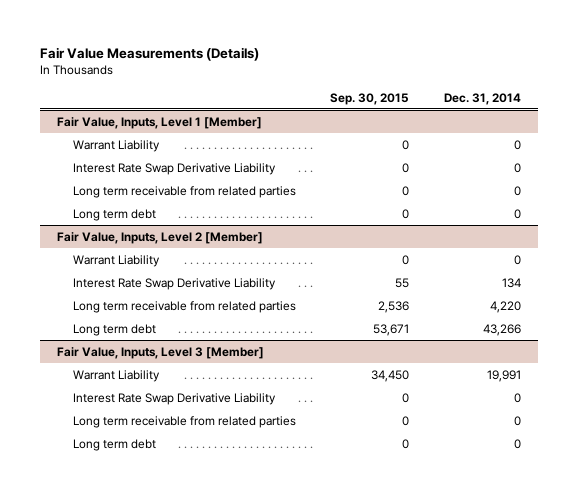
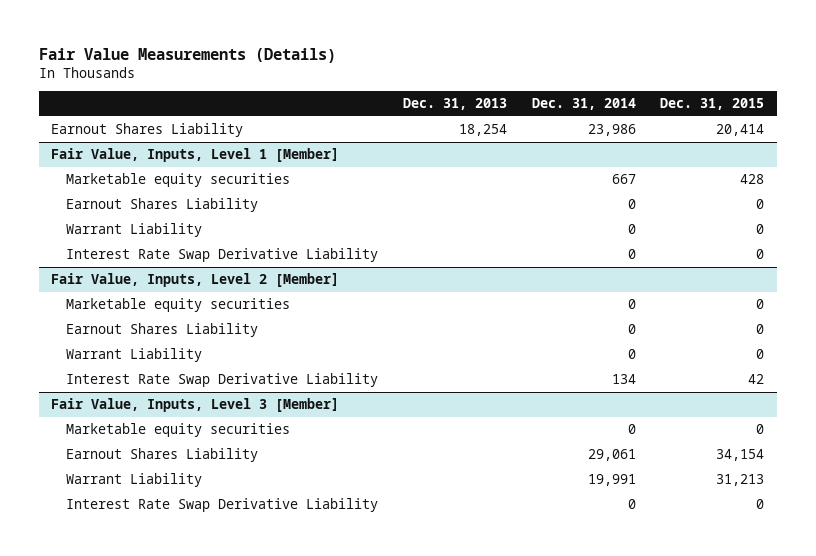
- | Sep. 30, 2015 | Dec. 31, 2014
+ | Dec. 31, 2013 | Dec. 31, 2014 | Dec. 31, 2015
+ Earnout Shares Liability | 18,254 | 23,986 | 20,414
@ Fair Value, Inputs, Level 1 [Member]
+ Marketable equity securities | | 667 | 428
+ Earnout Shares Liability | | 0 | 0
- Long term receivable from related parties | 0 | 0
- Long term debt | 0 | 0
@ Fair Value, Inputs, Level 2 [Member]
+ Marketable equity securities | | 0 | 0
+ Earnout Shares Liability | | 0 | 0
- Long term receivable from related parties | 2,536 | 4,220
- Long term debt | 53,671 | 43,266
@ Fair Value, Inputs, Level 3 [Member]
+ Marketable equity securities | | 0 | 0
+ Earnout Shares Liability | | 29,061 | 34,154
- Long term receivable from related parties | 0 | 0
- Long term debt | 0 | 0

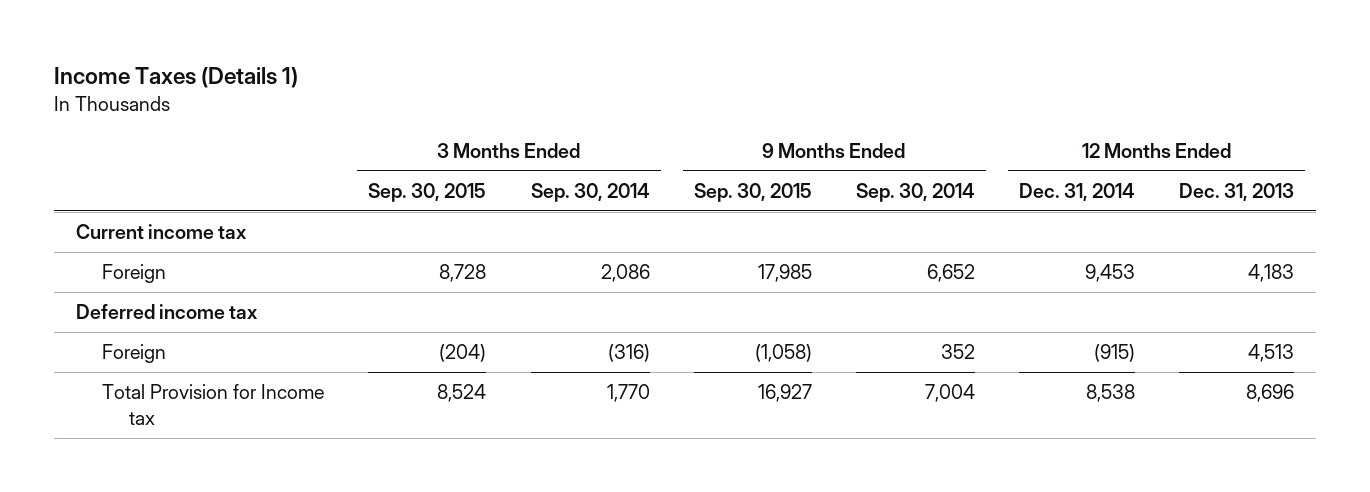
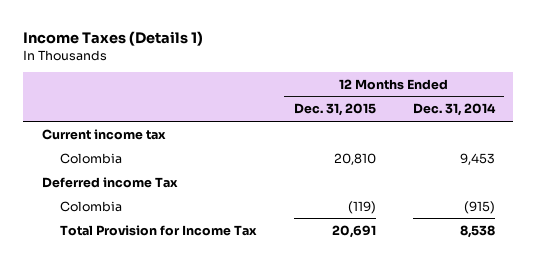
- | 3 Months Ended Sep. 30, 2015 | 3 Months Ended Sep. 30, 2014 | 9 Months Ended Sep. 30, 2015 | 9 Months Ended Sep. 30, 2014 | 12 Months Ended Dec. 31, 2014 | 12 Months Ended Dec. 31, 2013
+ | 12 Months Ended Dec. 31, 2015 | 12 Months Ended Dec. 31, 2014
- Foreign | 8,728 | 2,086 | 17,985 | 6,652 | 9,453 | 4,183
- Deferred income tax
- Foreign | (204) | (316) | (1,058) | 352 | (915) | 4,513
- Total Provision for Income tax | 8,524 | 1,770 | 16,927 | 7,004 | 8,538 | 8,696
+ Colombia | 20,810 | 9,453
+ Deferred income Tax
+ Colombia | (119) | (915)
+ Total Provision for Income Tax | 20,691 | 8,538

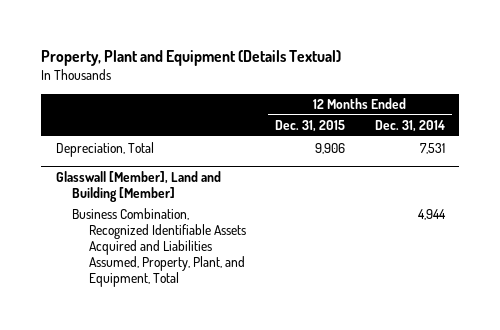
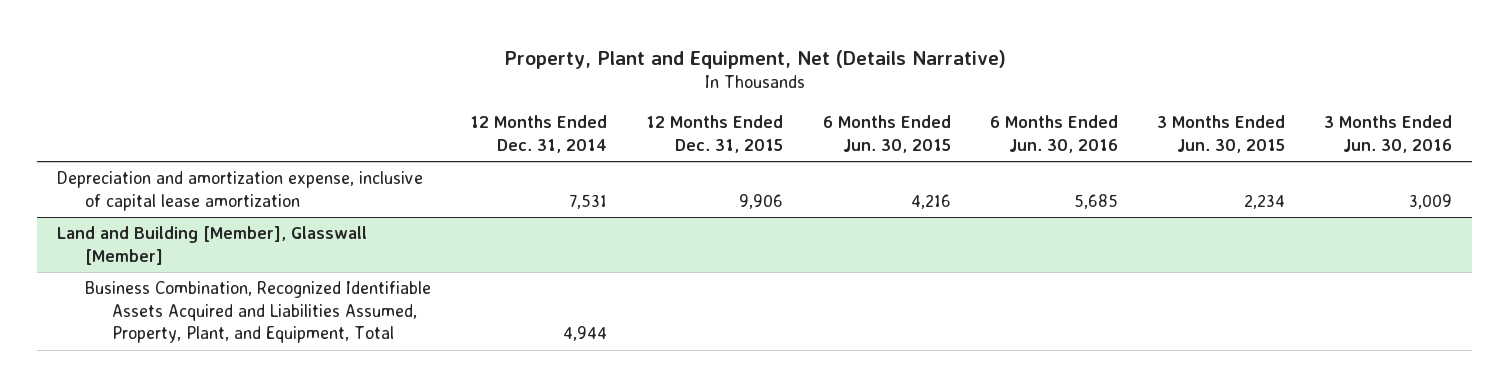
- Property, Plant and Equipment (Details Textual)
+ Property, Plant and Equipment, Net (Details Narrative)
- | 12 Months Ended Dec. 31, 2015 | 12 Months Ended Dec. 31, 2014
+ | 12 Months Ended Dec. 31, 2014 | 12 Months Ended Dec. 31, 2015 | 6 Months Ended Jun. 30, 2015 | 6 Months Ended Jun. 30, 2016 | 3 Months Ended Jun. 30, 2015 | 3 Months Ended Jun. 30, 2016
- Depreciation, Total | 9,906 | 7,531
- Glasswall [Member], Land and Building [Member]
+ Depreciation and amortization expense, inclusive of capital lease amortization | 7,531 | 9,906 | 4,216 | 5,685 | 2,234 | 3,009
+ Land and Building [Member], Glasswall [Member]

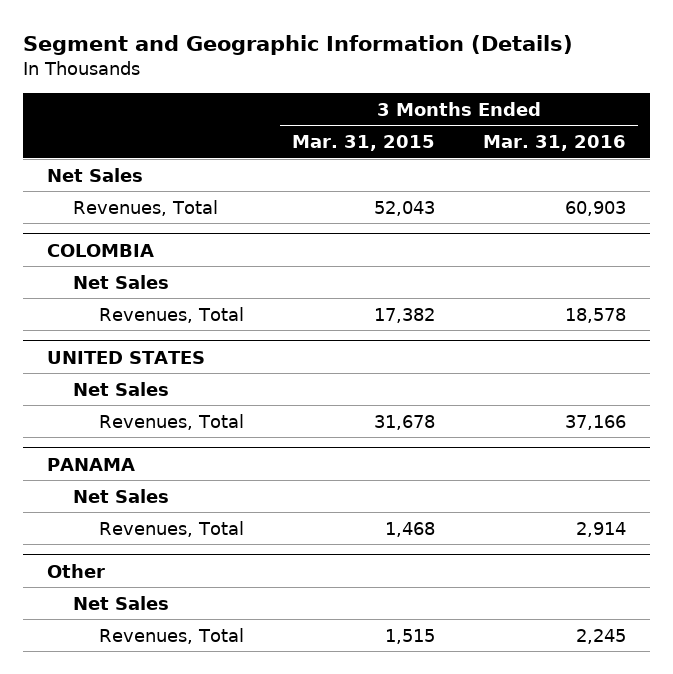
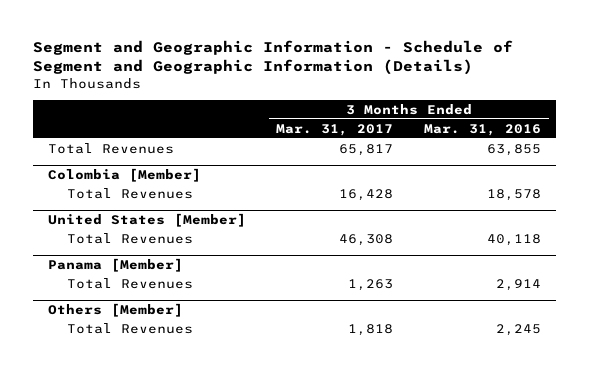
- Segment and Geographic Information (Details)
+ Segment and Geographic Information - Schedule of Segment and Geographic Information (Details)
- | 3 Months Ended Mar. 31, 2015 | 3 Months Ended Mar. 31, 2016
+ | 3 Months Ended Mar. 31, 2017 | 3 Months Ended Mar. 31, 2016
- Net Sales
- Revenues, Total | 52,043 | 60,903
- COLOMBIA
- Net Sales
- Revenues, Total | 17,382 | 18,578
- UNITED STATES
- Net Sales
- Revenues, Total | 31,678 | 37,166
- PANAMA
- Net Sales
- Revenues, Total | 1,468 | 2,914
- Other
- Net Sales
- Revenues, Total | 1,515 | 2,245
+ Total Revenues | 65,817 | 63,855
+ Colombia [Member]
+ Total Revenues | 16,428 | 18,578
+ United States [Member]
+ Total Revenues | 46,308 | 40,118
+ Panama [Member]
+ Total Revenues | 1,263 | 2,914
+ Others [Member]
+ Total Revenues | 1,818 | 2,245

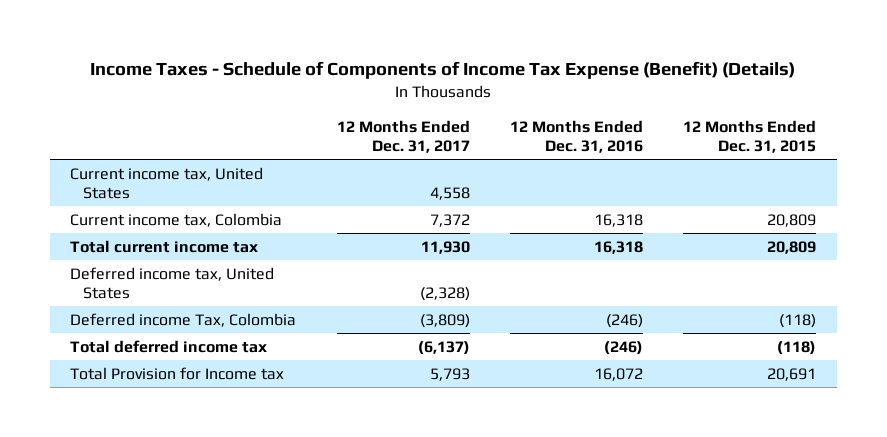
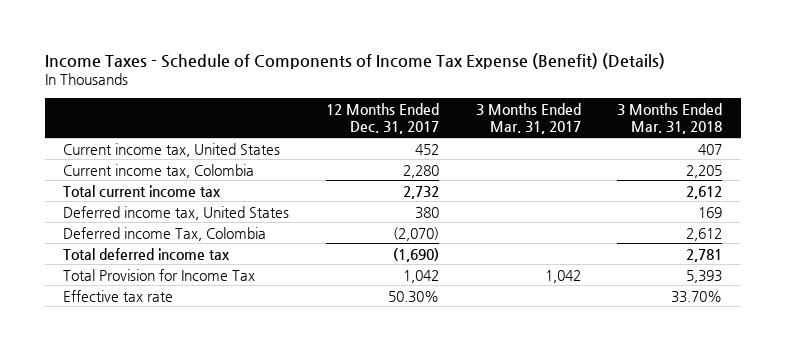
- | 12 Months Ended Dec. 31, 2017 | 12 Months Ended Dec. 31, 2016 | 12 Months Ended Dec. 31, 2015
+ | 12 Months Ended Dec. 31, 2017 | 3 Months Ended Mar. 31, 2017 | 3 Months Ended Mar. 31, 2018
- Current income tax, United States | 4,558 | |
- Current income tax, Colombia | 7,372 | 16,318 | 20,809
- Total current income tax | 11,930 | 16,318 | 20,809
- Deferred income tax, United States | (2,328) | |
- Deferred income Tax, Colombia | (3,809) | (246) | (118)
- Total deferred income tax | (6,137) | (246) | (118)
- Total Provision for Income tax | 5,793 | 16,072 | 20,691
+ Current income tax, United States | 452 | | 407
+ Current income tax, Colombia | 2,280 | | 2,205
+ Total current income tax | 2,732 | | 2,612
+ Deferred income tax, United States | 380 | | 169
+ Deferred income Tax, Colombia | (2,070) | | 2,612
+ Total deferred income tax | (1,690) | | 2,781
+ Total Provision for Income Tax | 1,042 | 1,042 | 5,393
+ Effective tax rate | 50.30% | | 33.70%

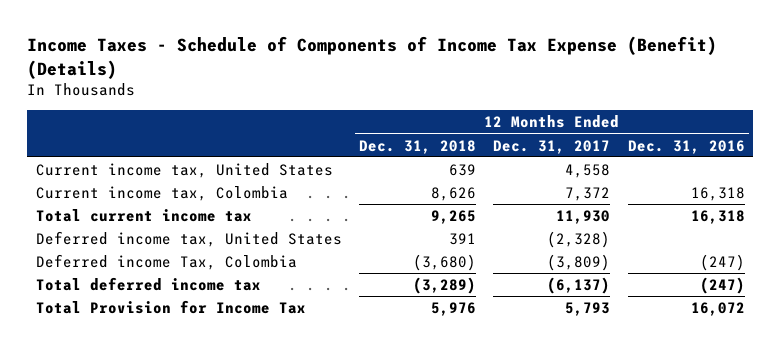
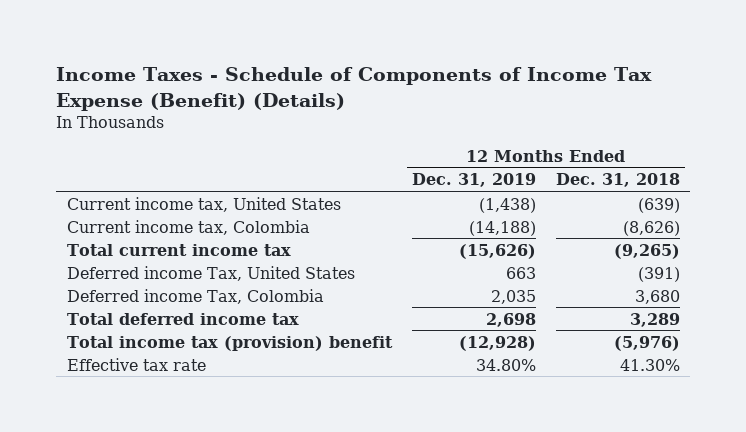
- | 12 Months Ended Dec. 31, 2018 | 12 Months Ended Dec. 31, 2017 | 12 Months Ended Dec. 31, 2016
+ | 12 Months Ended Dec. 31, 2019 | 12 Months Ended Dec. 31, 2018
- Current income tax, United States | 639 | 4,558 |
- Current income tax, Colombia | 8,626 | 7,372 | 16,318
- Total current income tax | 9,265 | 11,930 | 16,318
- Deferred income tax, United States | 391 | (2,328) |
- Deferred income Tax, Colombia | (3,680) | (3,809) | (247)
- Total deferred income tax | (3,289) | (6,137) | (247)
- Total Provision for Income Tax | 5,976 | 5,793 | 16,072
+ Current income tax, United States | (1,438) | (639)
+ Current income tax, Colombia | (14,188) | (8,626)
+ Total current income tax | (15,626) | (9,265)
+ Deferred income Tax, United States | 663 | (391)
+ Deferred income Tax, Colombia | 2,035 | 3,680
+ Total deferred income tax | 2,698 | 3,289
+ Total income tax (provision) benefit | (12,928) | (5,976)
+ Effective tax rate | 34.80% | 41.30%

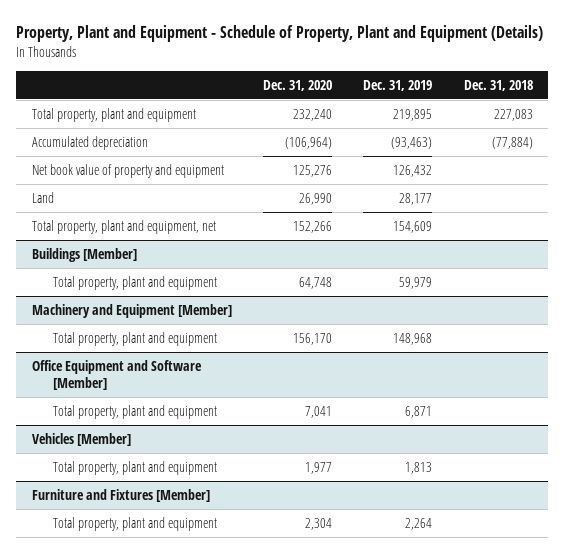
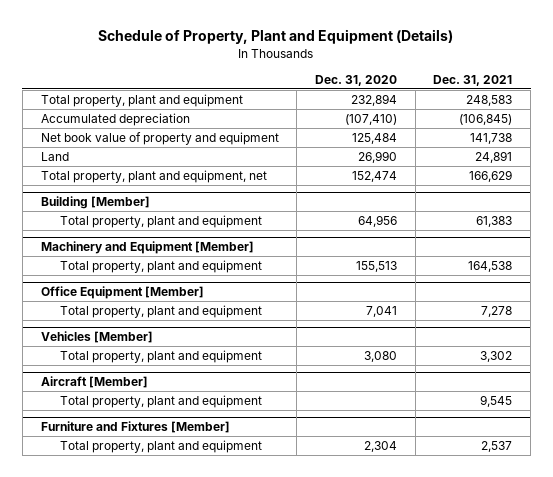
- Property, Plant and Equipment - Schedule of Property, Plant and Equipment (Details)
+ Schedule of Property, Plant and Equipment (Details)
- | Dec. 31, 2020 | Dec. 31, 2019 | Dec. 31, 2018
+ | Dec. 31, 2020 | Dec. 31, 2021
- Total property, plant and equipment | 232,240 | 219,895 | 227,083
- Accumulated depreciation | (106,964) | (93,463) | (77,884)
- Net book value of property and equipment | 125,276 | 126,432 |
+ Total property, plant and equipment | 232,894 | 248,583
+ Accumulated depreciation | (107,410) | (106,845)
+ Net book value of property and equipment | 125,484 | 141,738
- Total property, plant and equipment, net | 152,266 | 154,609 |
- Buildings [Member]
- Total property, plant and equipment | 64,748 | 59,979 |
+ Total property, plant and equipment, net | 152,474 | 166,629
+ Building [Member]
+ Total property, plant and equipment | 64,956 | 61,383
@ Machinery and Equipment [Member]
- Total property, plant and equipment | 156,170 | 148,968 |
- Office Equipment and Software [Member]
@ Machinery and Equipment [Member]
+ Total property, plant and equipment | 155,513 | 164,538
+ Office Equipment [Member]
@ Vehicles [Member]
- Total property, plant and equipment | 1,977 | 1,813 |
+ Total property, plant and equipment | 3,080 | 3,302
+ Aircraft [Member]
+ Total property, plant and equipment | | 9,545

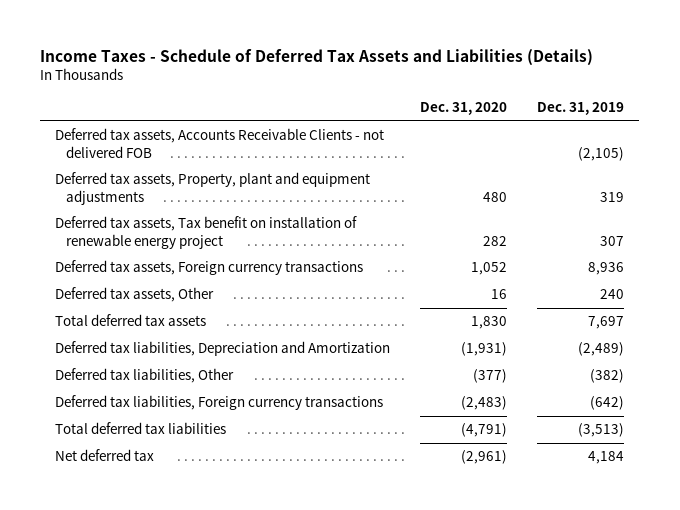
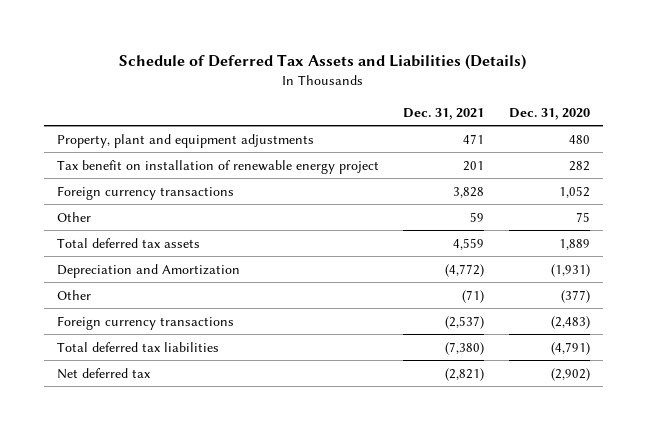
- Income Taxes - Schedule of Deferred Tax Assets and Liabilities (Details)
+ Schedule of Deferred Tax Assets and Liabilities (Details)
- | Dec. 31, 2020 | Dec. 31, 2019
+ | Dec. 31, 2021 | Dec. 31, 2020
- Deferred tax assets, Accounts Receivable Clients - not delivered FOB | | (2,105)
- Deferred tax assets, Property, plant and equipment adjustments | 480 | 319
- Deferred tax assets, Tax benefit on installation of renewable energy project | 282 | 307
- Deferred tax assets, Foreign currency transactions | 1,052 | 8,936
- Deferred tax assets, Other | 16 | 240
- Total deferred tax assets | 1,830 | 7,697
- Deferred tax liabilities, Depreciation and Amortization | (1,931) | (2,489)
- Deferred tax liabilities, Other | (377) | (382)
- Deferred tax liabilities, Foreign currency transactions | (2,483) | (642)
+ Property, plant and equipment adjustments | 471 | 480
+ Tax benefit on installation of renewable energy project | 201 | 282
+ Foreign currency transactions | 3,828 | 1,052
+ Other | 59 | 75
+ Total deferred tax assets | 4,559 | 1,889
+ Depreciation and Amortization | (4,772) | (1,931)
+ Other | (71) | (377)
+ Foreign currency transactions | (2,537) | (2,483)
- Net deferred tax | (2,961) | 4,184
+ Net deferred tax | (2,821) | (2,902)

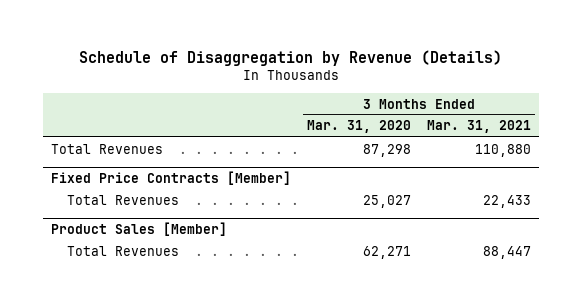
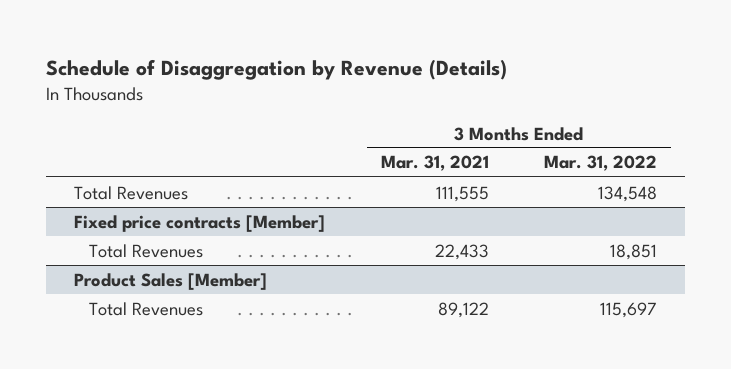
- | 3 Months Ended Mar. 31, 2020 | 3 Months Ended Mar. 31, 2021
+ | 3 Months Ended Mar. 31, 2021 | 3 Months Ended Mar. 31, 2022
- Total Revenues | 87,298 | 110,880
- Fixed Price Contracts [Member]
+ Total Revenues | 111,555 | 134,548
+ Fixed price contracts [Member]
@ Product Sales [Member]
- Total Revenues | 62,271 | 88,447
+ Total Revenues | 89,122 | 115,697

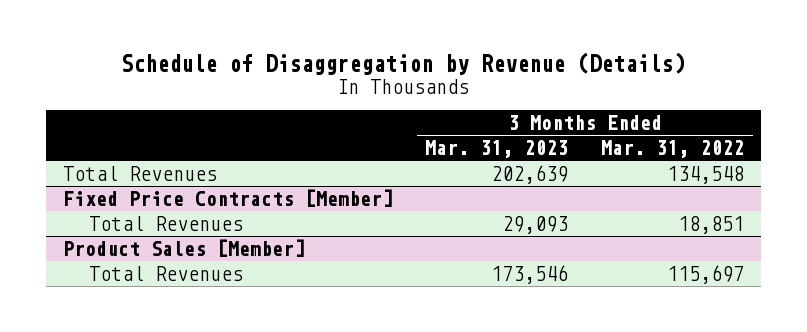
- | 3 Months Ended Mar. 31, 2021 | 3 Months Ended Mar. 31, 2022
+ | 3 Months Ended Mar. 31, 2023 | 3 Months Ended Mar. 31, 2022
- Fixed price contracts [Member]
+ Fixed Price Contracts [Member]

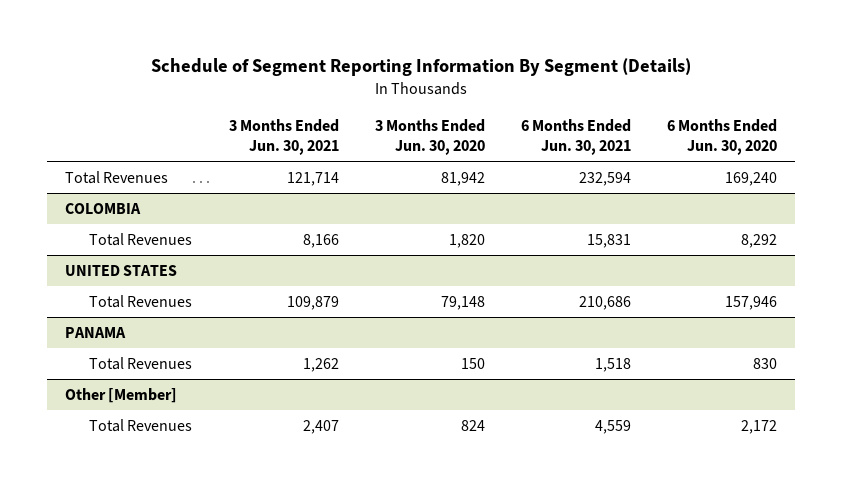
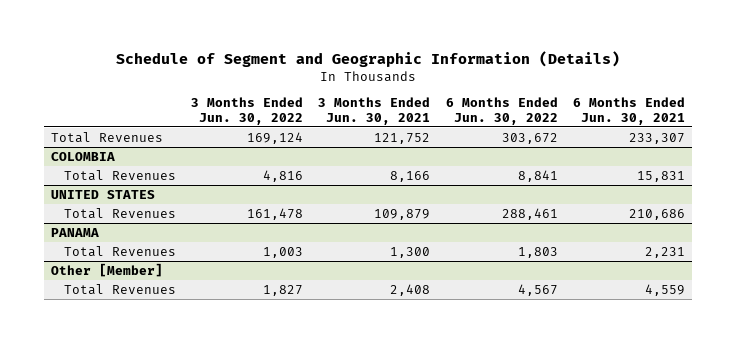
- Schedule of Segment Reporting Information By Segment (Details)
+ Schedule of Segment and Geographic Information (Details)
- | 3 Months Ended Jun. 30, 2021 | 3 Months Ended Jun. 30, 2020 | 6 Months Ended Jun. 30, 2021 | 6 Months Ended Jun. 30, 2020
+ | 3 Months Ended Jun. 30, 2022 | 3 Months Ended Jun. 30, 2021 | 6 Months Ended Jun. 30, 2022 | 6 Months Ended Jun. 30, 2021
- Total Revenues | 121,714 | 81,942 | 232,594 | 169,240
+ Total Revenues | 169,124 | 121,752 | 303,672 | 233,307
@ PANAMA
- Total Revenues | 1,262 | 150 | 1,518 | 830
+ Total Revenues | 1,003 | 1,300 | 1,803 | 2,231
@ Other [Member]
- Total Revenues | 2,407 | 824 | 4,559 | 2,172
+ Total Revenues | 1,827 | 2,408 | 4,567 | 4,559

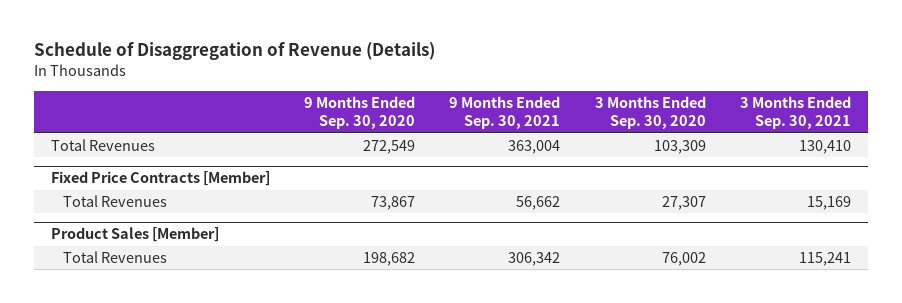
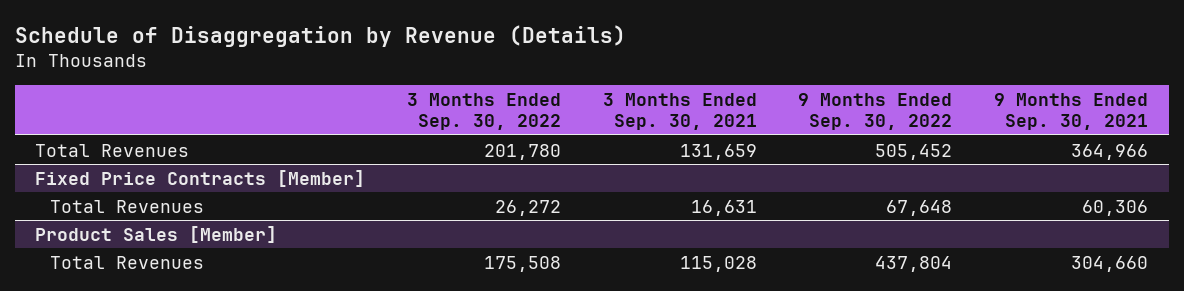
- Schedule of Disaggregation of Revenue (Details)
+ Schedule of Disaggregation by Revenue (Details)
- | 9 Months Ended Sep. 30, 2020 | 9 Months Ended Sep. 30, 2021 | 3 Months Ended Sep. 30, 2020 | 3 Months Ended Sep. 30, 2021
+ | 3 Months Ended Sep. 30, 2022 | 3 Months Ended Sep. 30, 2021 | 9 Months Ended Sep. 30, 2022 | 9 Months Ended Sep. 30, 2021
- Total Revenues | 272,549 | 363,004 | 103,309 | 130,410
+ Total Revenues | 201,780 | 131,659 | 505,452 | 364,966
@ Fixed Price Contracts [Member]
- Total Revenues | 73,867 | 56,662 | 27,307 | 15,169
+ Total Revenues | 26,272 | 16,631 | 67,648 | 60,306
@ Product Sales [Member]
- Total Revenues | 198,682 | 306,342 | 76,002 | 115,241
+ Total Revenues | 175,508 | 115,028 | 437,804 | 304,660

